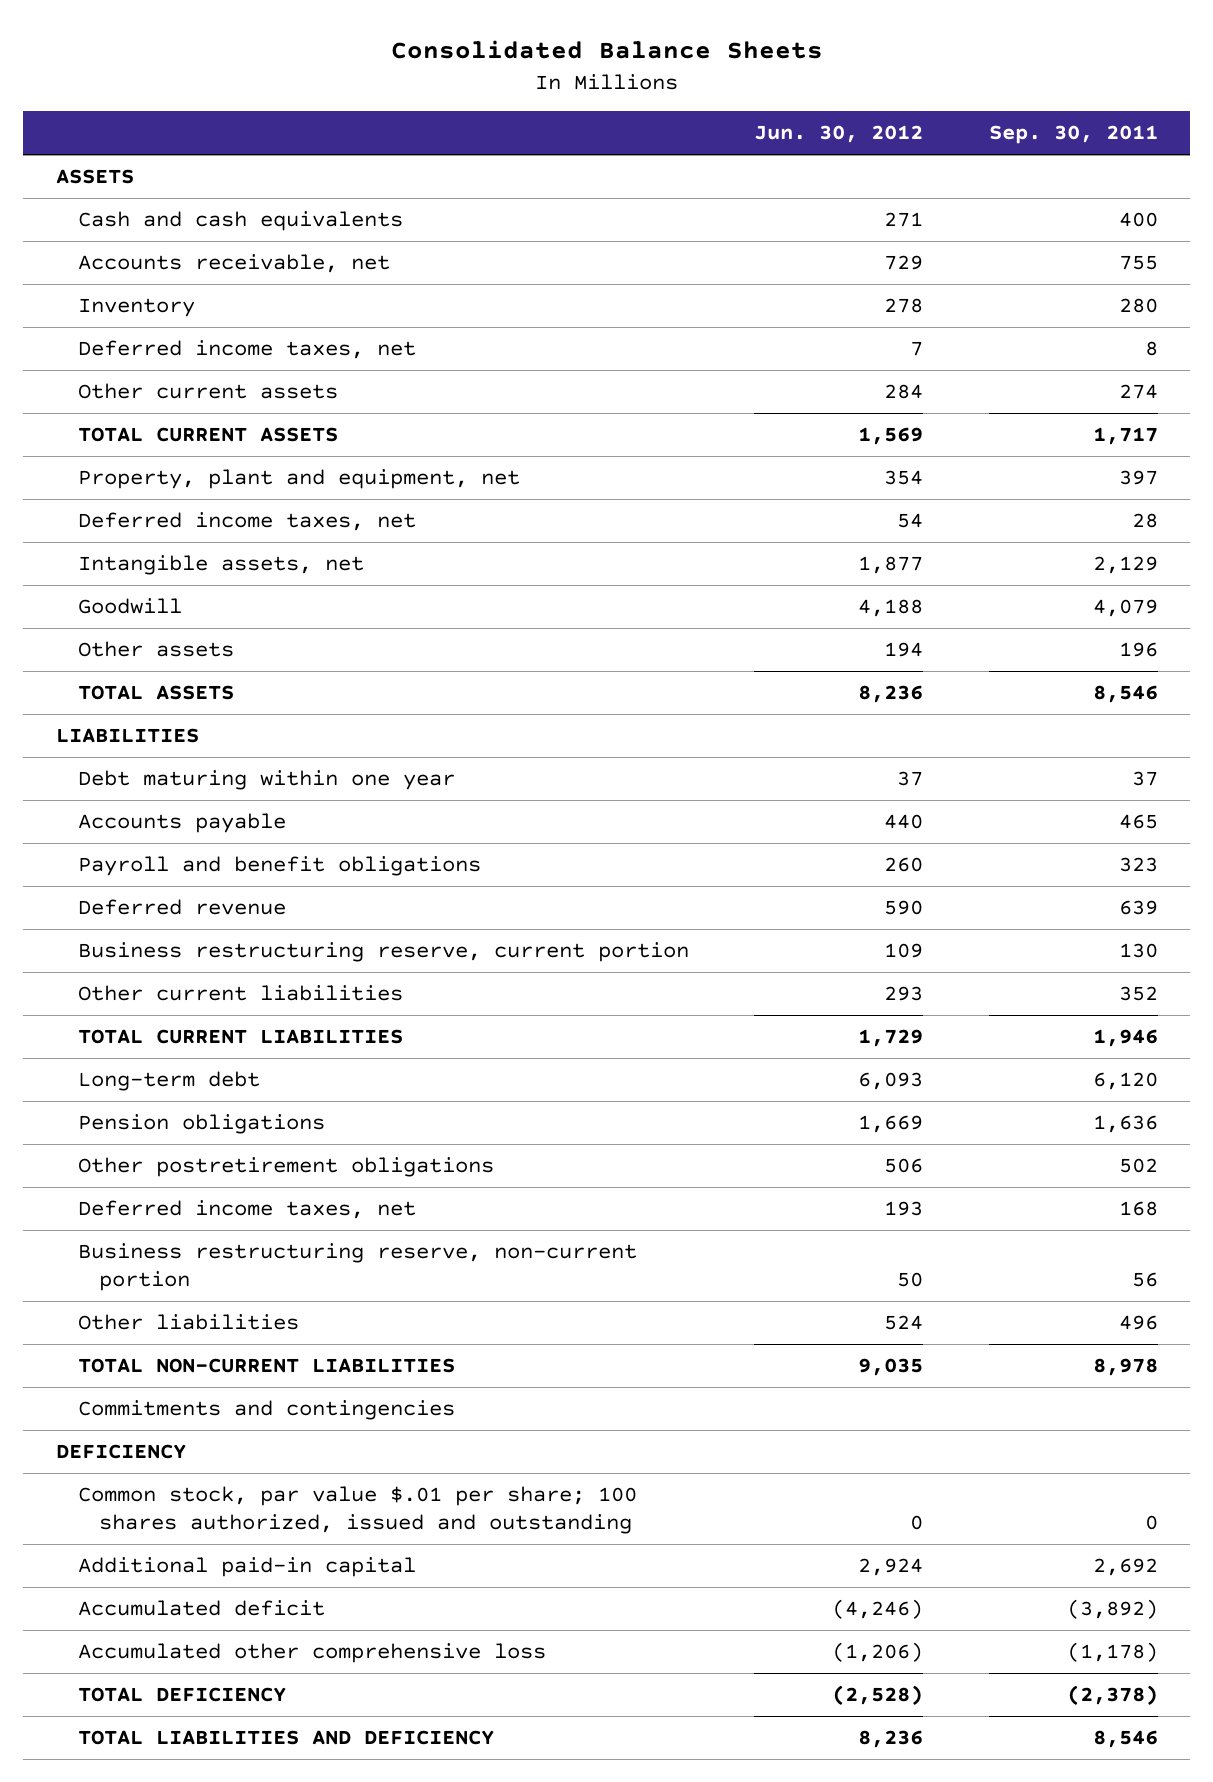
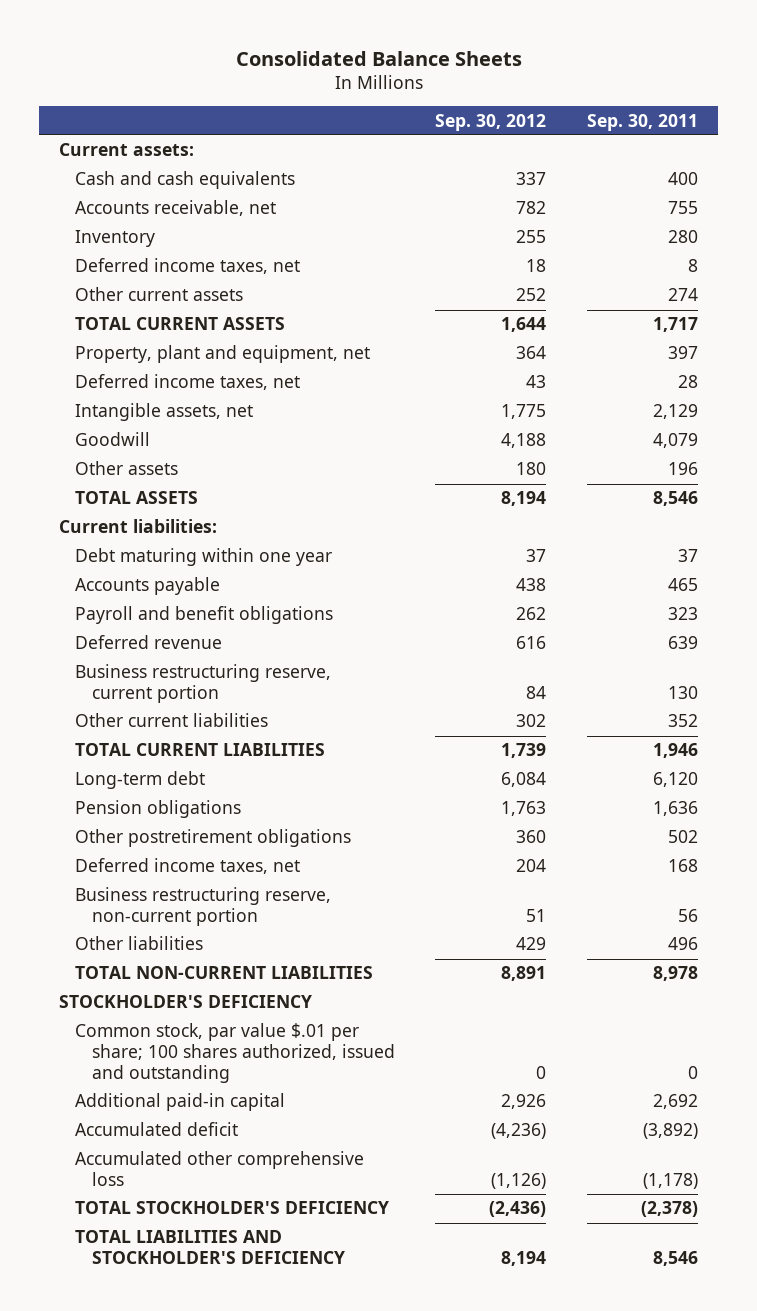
- | Jun. 30, 2012 | Sep. 30, 2011
+ | Sep. 30, 2012 | Sep. 30, 2011
- ASSETS
+ Current assets:
- LIABILITIES
+ Current liabilities:
- Commitments and contingencies
- DEFICIENCY
+ STOCKHOLDER'S DEFICIENCY
- TOTAL DEFICIENCY | (2,528) | (2,378)
- TOTAL LIABILITIES AND DEFICIENCY | 8,236 | 8,546
+ TOTAL STOCKHOLDER'S DEFICIENCY | (2,436) | (2,378)
+ TOTAL LIABILITIES AND STOCKHOLDER'S DEFICIENCY | 8,194 | 8,546

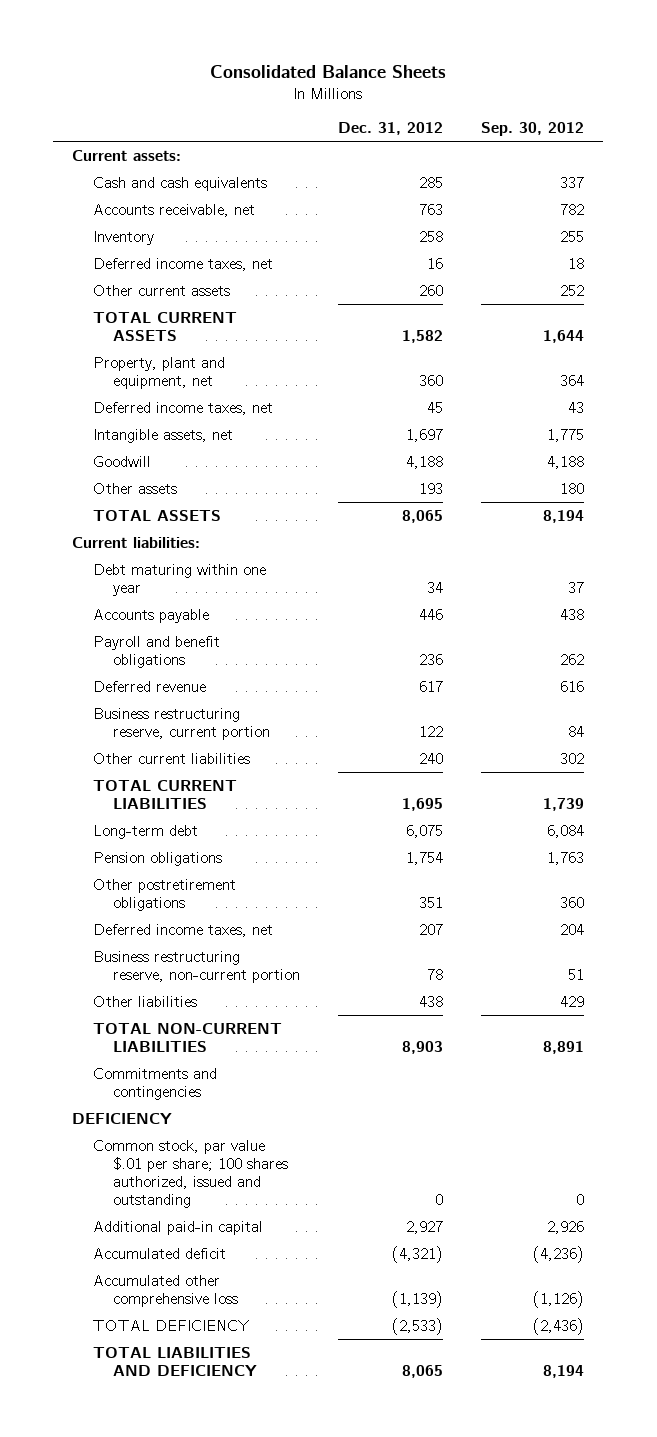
- | Sep. 30, 2012 | Sep. 30, 2011
+ | Dec. 31, 2012 | Sep. 30, 2012
- STOCKHOLDER'S DEFICIENCY
+ Commitments and contingencies
+ DEFICIENCY
- TOTAL STOCKHOLDER'S DEFICIENCY | (2,436) | (2,378)
- TOTAL LIABILITIES AND STOCKHOLDER'S DEFICIENCY | 8,194 | 8,546
+ TOTAL DEFICIENCY | (2,533) | (2,436)
+ TOTAL LIABILITIES AND DEFICIENCY | 8,065 | 8,194

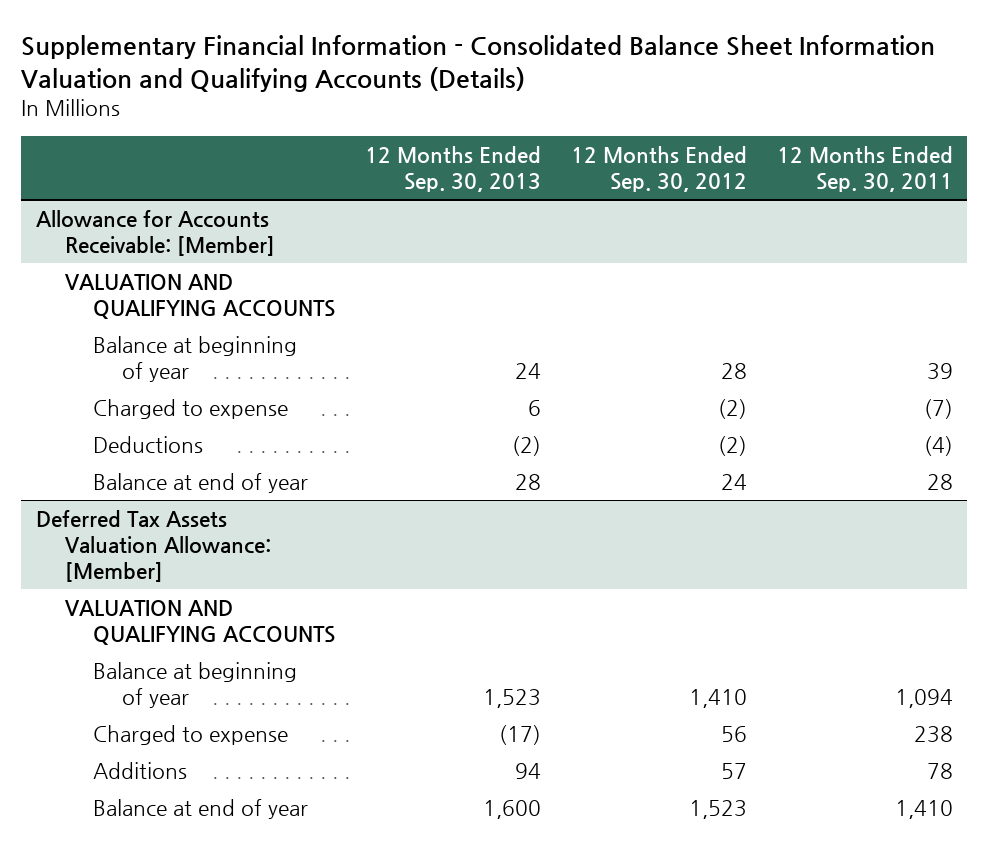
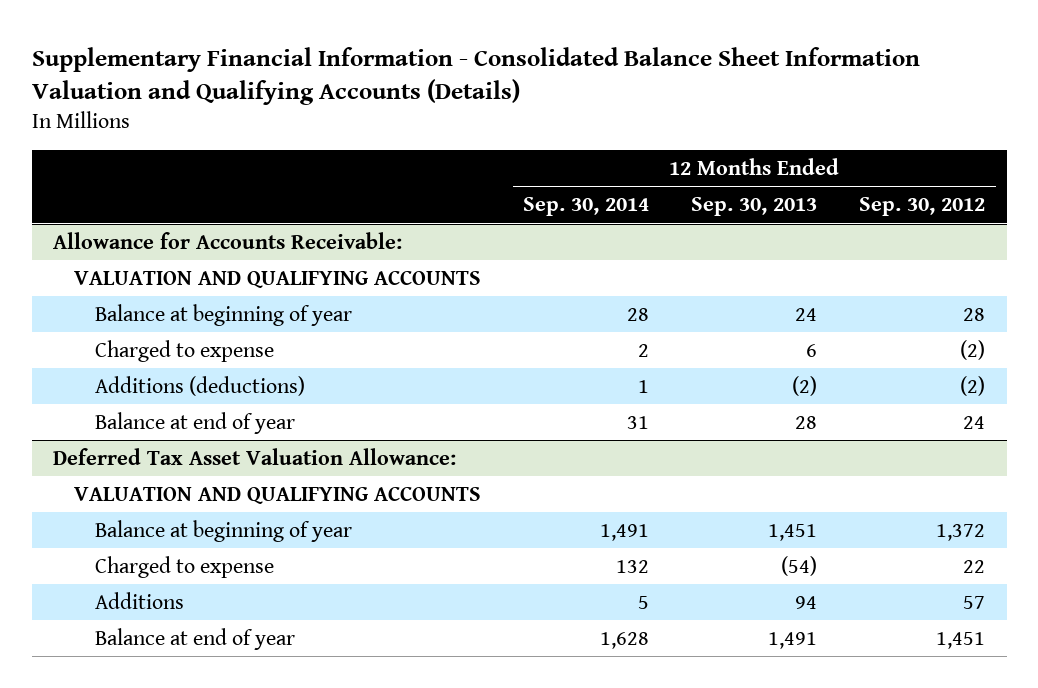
- | 12 Months Ended Sep. 30, 2013 | 12 Months Ended Sep. 30, 2012 | 12 Months Ended Sep. 30, 2011
+ | 12 Months Ended Sep. 30, 2014 | 12 Months Ended Sep. 30, 2013 | 12 Months Ended Sep. 30, 2012
- Allowance for Accounts Receivable: [Member]
+ Allowance for Accounts Receivable:
- Deductions | (2) | (2) | (4)
+ Additions (deductions) | 1 | (2) | (2)
- Deferred Tax Assets Valuation Allowance: [Member]
+ Deferred Tax Asset Valuation Allowance:
- Balance at beginning of year | 1,523 | 1,410 | 1,094
- Charged to expense | (17) | 56 | 238
+ Balance at beginning of year | 1,491 | 1,451 | 1,372
+ Charged to expense | 132 | (54) | 22
- Balance at end of year | 1,600 | 1,523 | 1,410
+ Balance at end of year | 1,628 | 1,491 | 1,451

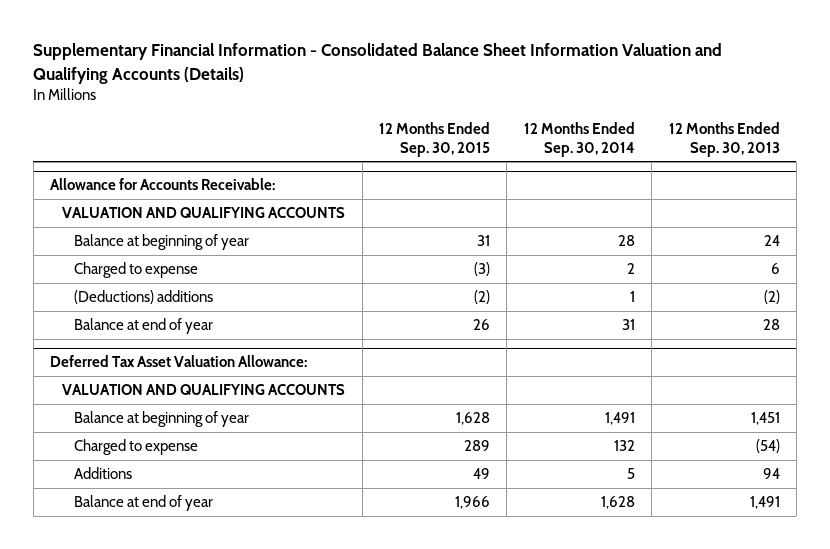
- | 12 Months Ended Sep. 30, 2014 | 12 Months Ended Sep. 30, 2013 | 12 Months Ended Sep. 30, 2012
+ | 12 Months Ended Sep. 30, 2015 | 12 Months Ended Sep. 30, 2014 | 12 Months Ended Sep. 30, 2013
@ Allowance for Accounts Receivable:
- Additions (deductions) | 1 | (2) | (2)
+ (Deductions) additions | (2) | 1 | (2)

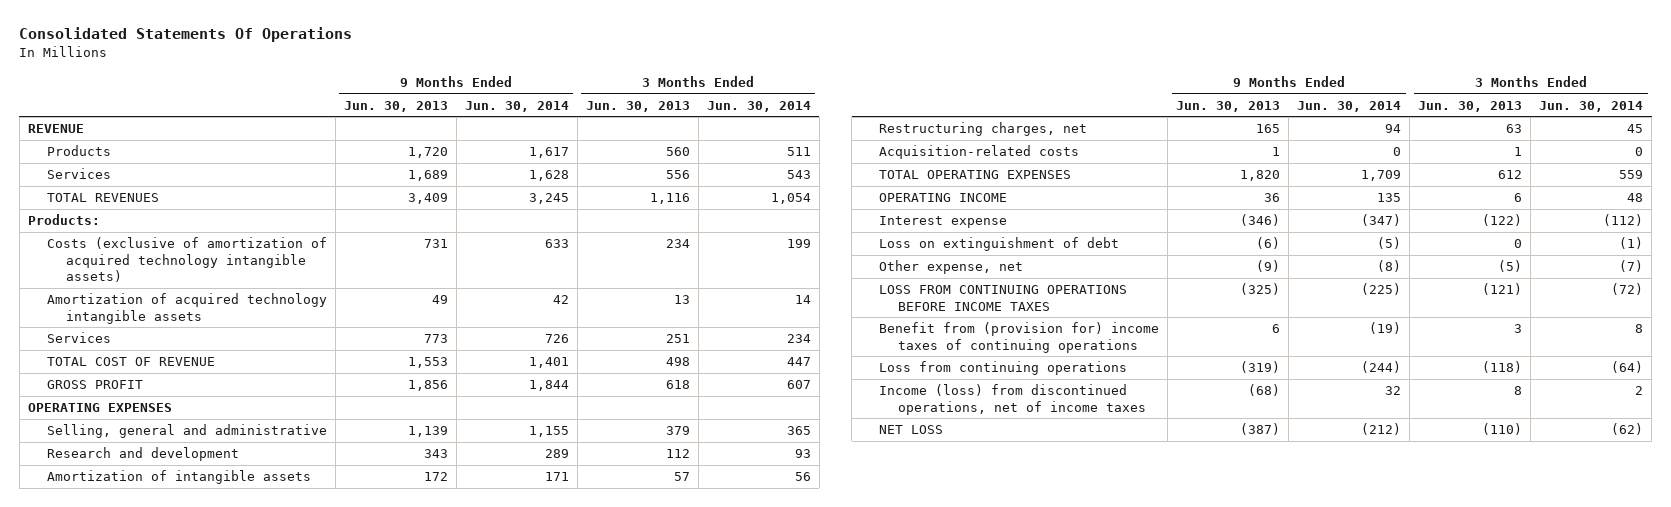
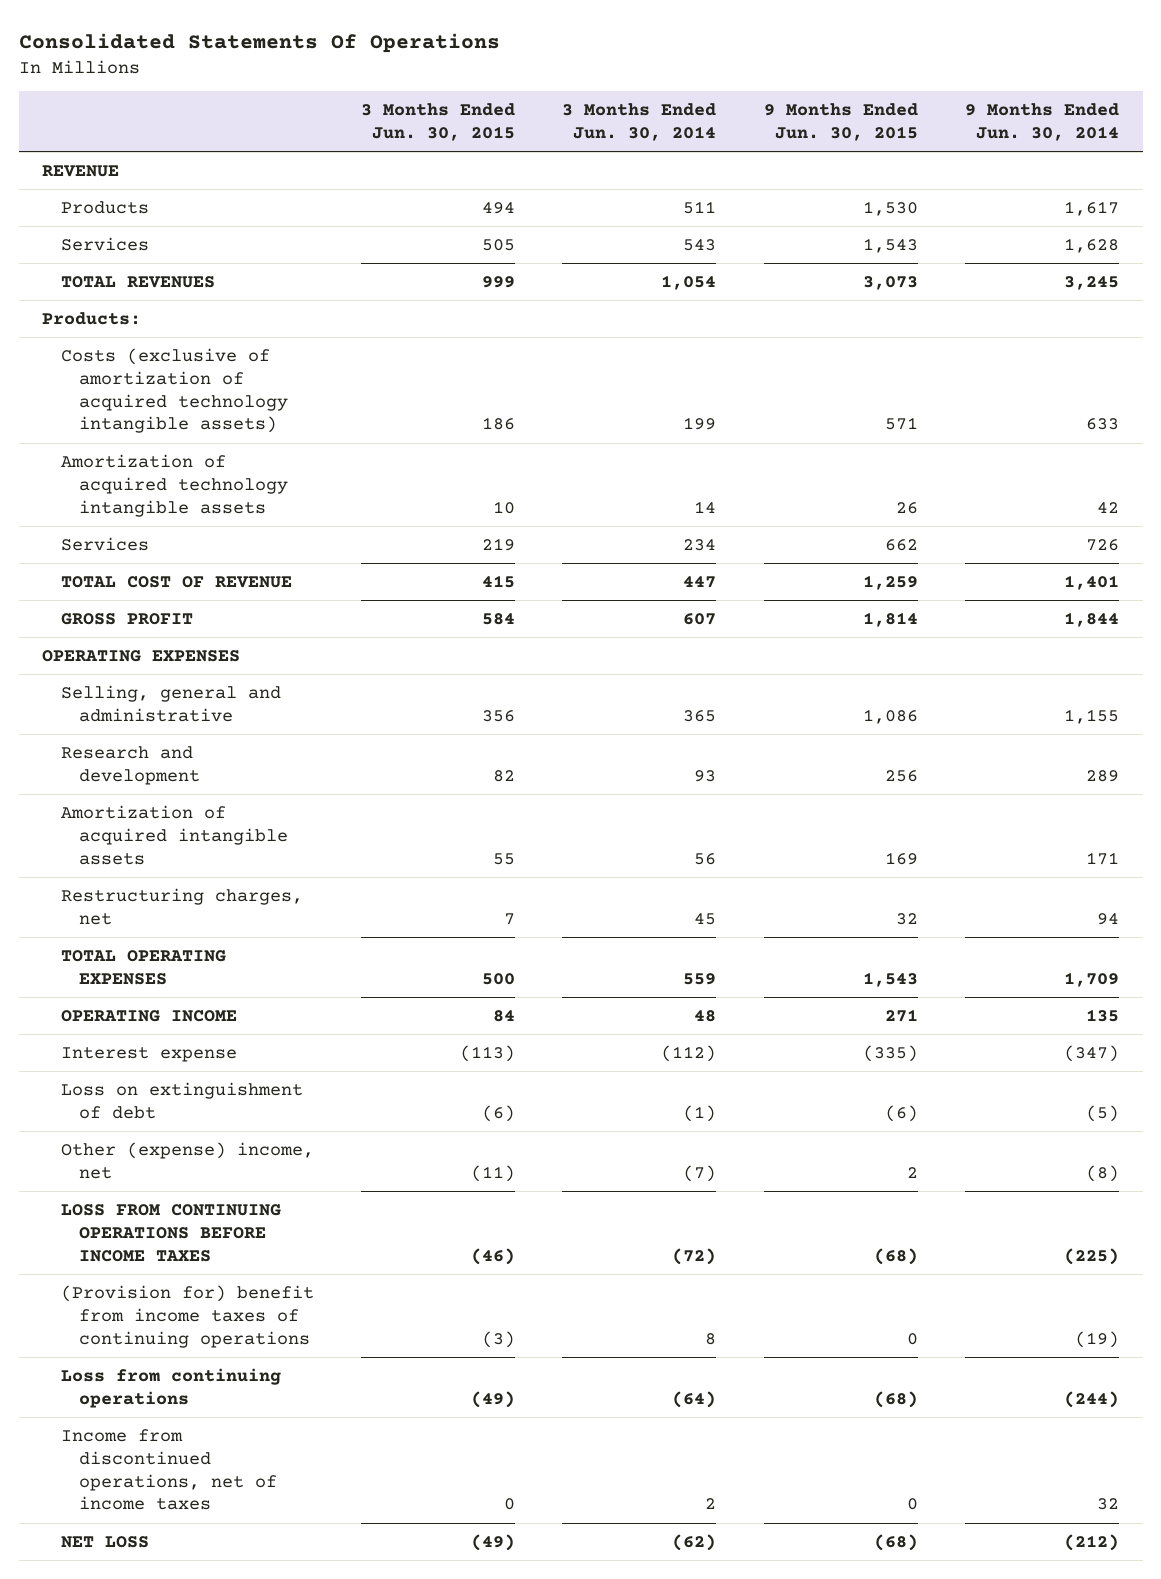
- | 9 Months Ended Jun. 30, 2013 | 9 Months Ended Jun. 30, 2014 | 3 Months Ended Jun. 30, 2013 | 3 Months Ended Jun. 30, 2014
+ | 3 Months Ended Jun. 30, 2015 | 3 Months Ended Jun. 30, 2014 | 9 Months Ended Jun. 30, 2015 | 9 Months Ended Jun. 30, 2014
- Amortization of intangible assets | 172 | 171 | 57 | 56
+ Amortization of acquired intangible assets | 55 | 56 | 169 | 171
- Acquisition-related costs | 1 | 0 | 1 | 0
- Other expense, net | (9) | (8) | (5) | (7)
+ Other (expense) income, net | (11) | (7) | 2 | (8)
- Benefit from (provision for) income taxes of continuing operations | 6 | (19) | 3 | 8
+ (Provision for) benefit from income taxes of continuing operations | (3) | 8 | 0 | (19)
- Income (loss) from discontinued operations, net of income taxes | (68) | 32 | 8 | 2
+ Income from discontinued operations, net of income taxes | 0 | 2 | 0 | 32

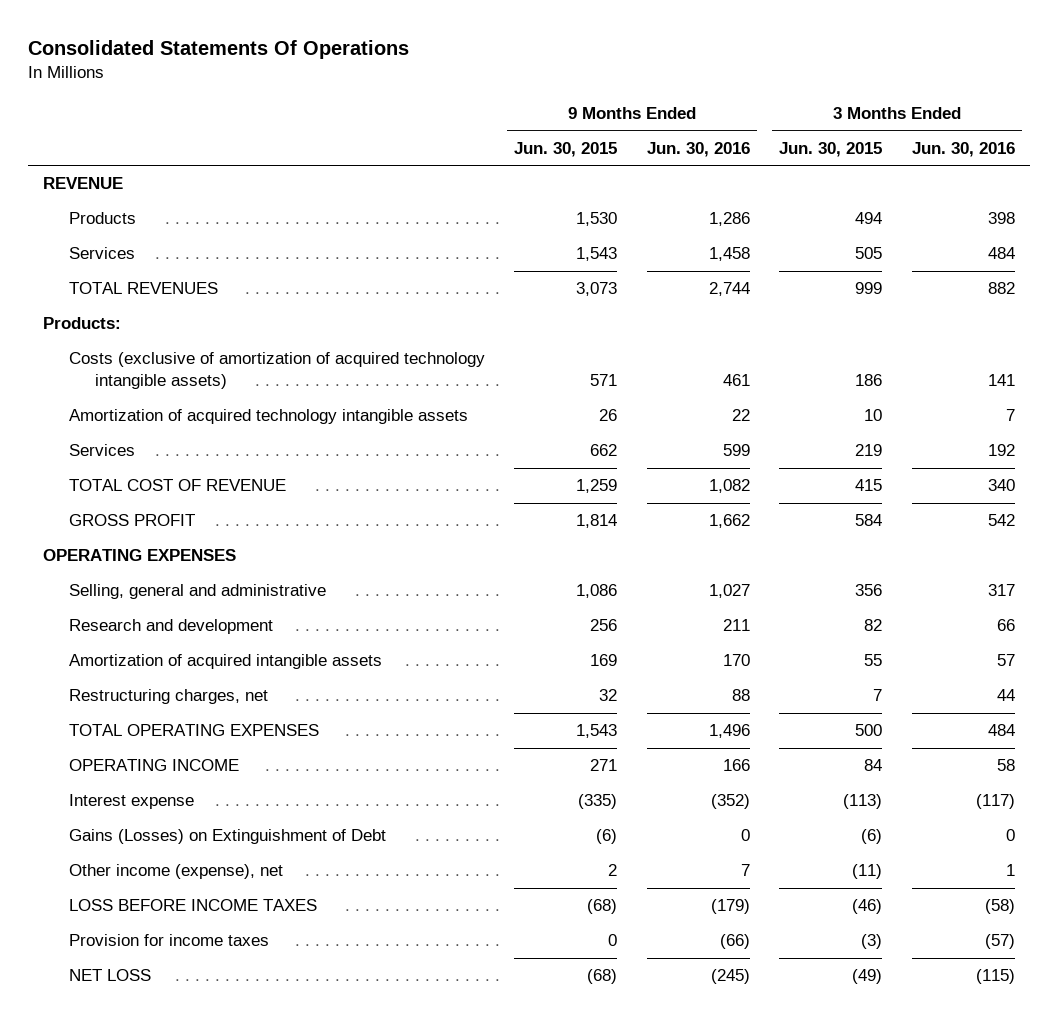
- | 3 Months Ended Jun. 30, 2015 | 3 Months Ended Jun. 30, 2014 | 9 Months Ended Jun. 30, 2015 | 9 Months Ended Jun. 30, 2014
+ | 9 Months Ended Jun. 30, 2015 | 9 Months Ended Jun. 30, 2016 | 3 Months Ended Jun. 30, 2015 | 3 Months Ended Jun. 30, 2016
- Loss on extinguishment of debt | (6) | (1) | (6) | (5)
- Other (expense) income, net | (11) | (7) | 2 | (8)
- LOSS FROM CONTINUING OPERATIONS BEFORE INCOME TAXES | (46) | (72) | (68) | (225)
- (Provision for) benefit from income taxes of continuing operations | (3) | 8 | 0 | (19)
- Loss from continuing operations | (49) | (64) | (68) | (244)
- Income from discontinued operations, net of income taxes | 0 | 2 | 0 | 32
+ Gains (Losses) on Extinguishment of Debt | (6) | 0 | (6) | 0
+ Other income (expense), net | 2 | 7 | (11) | 1
+ LOSS BEFORE INCOME TAXES | (68) | (179) | (46) | (58)
+ Provision for income taxes | 0 | (66) | (3) | (57)

